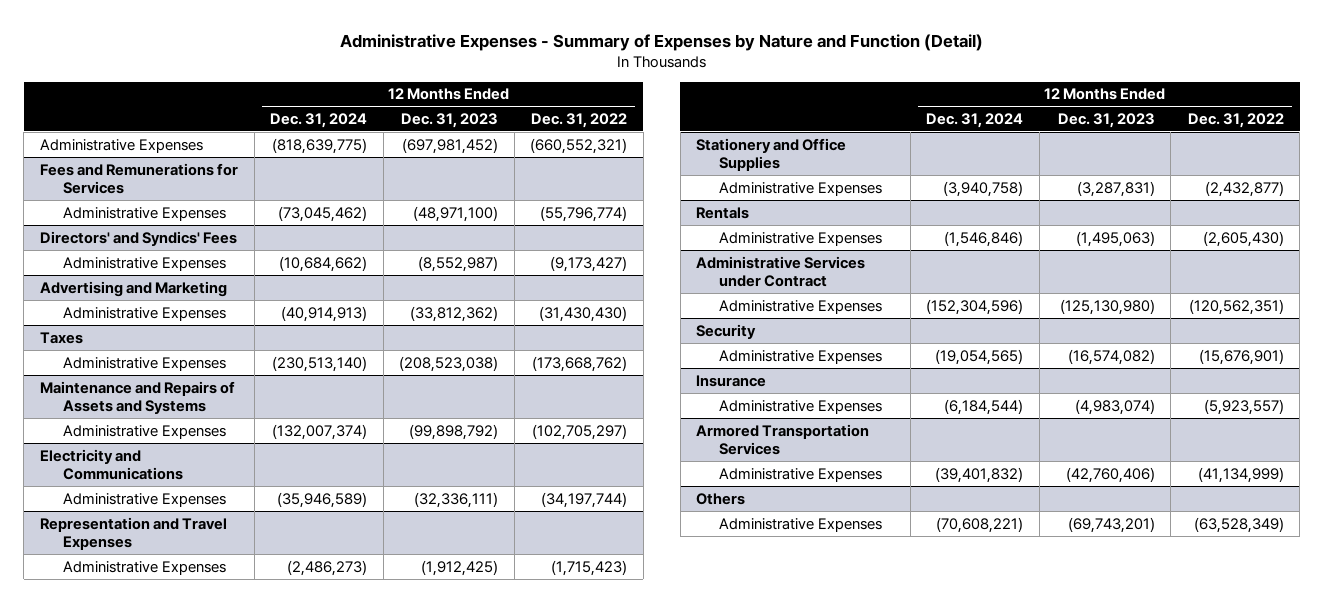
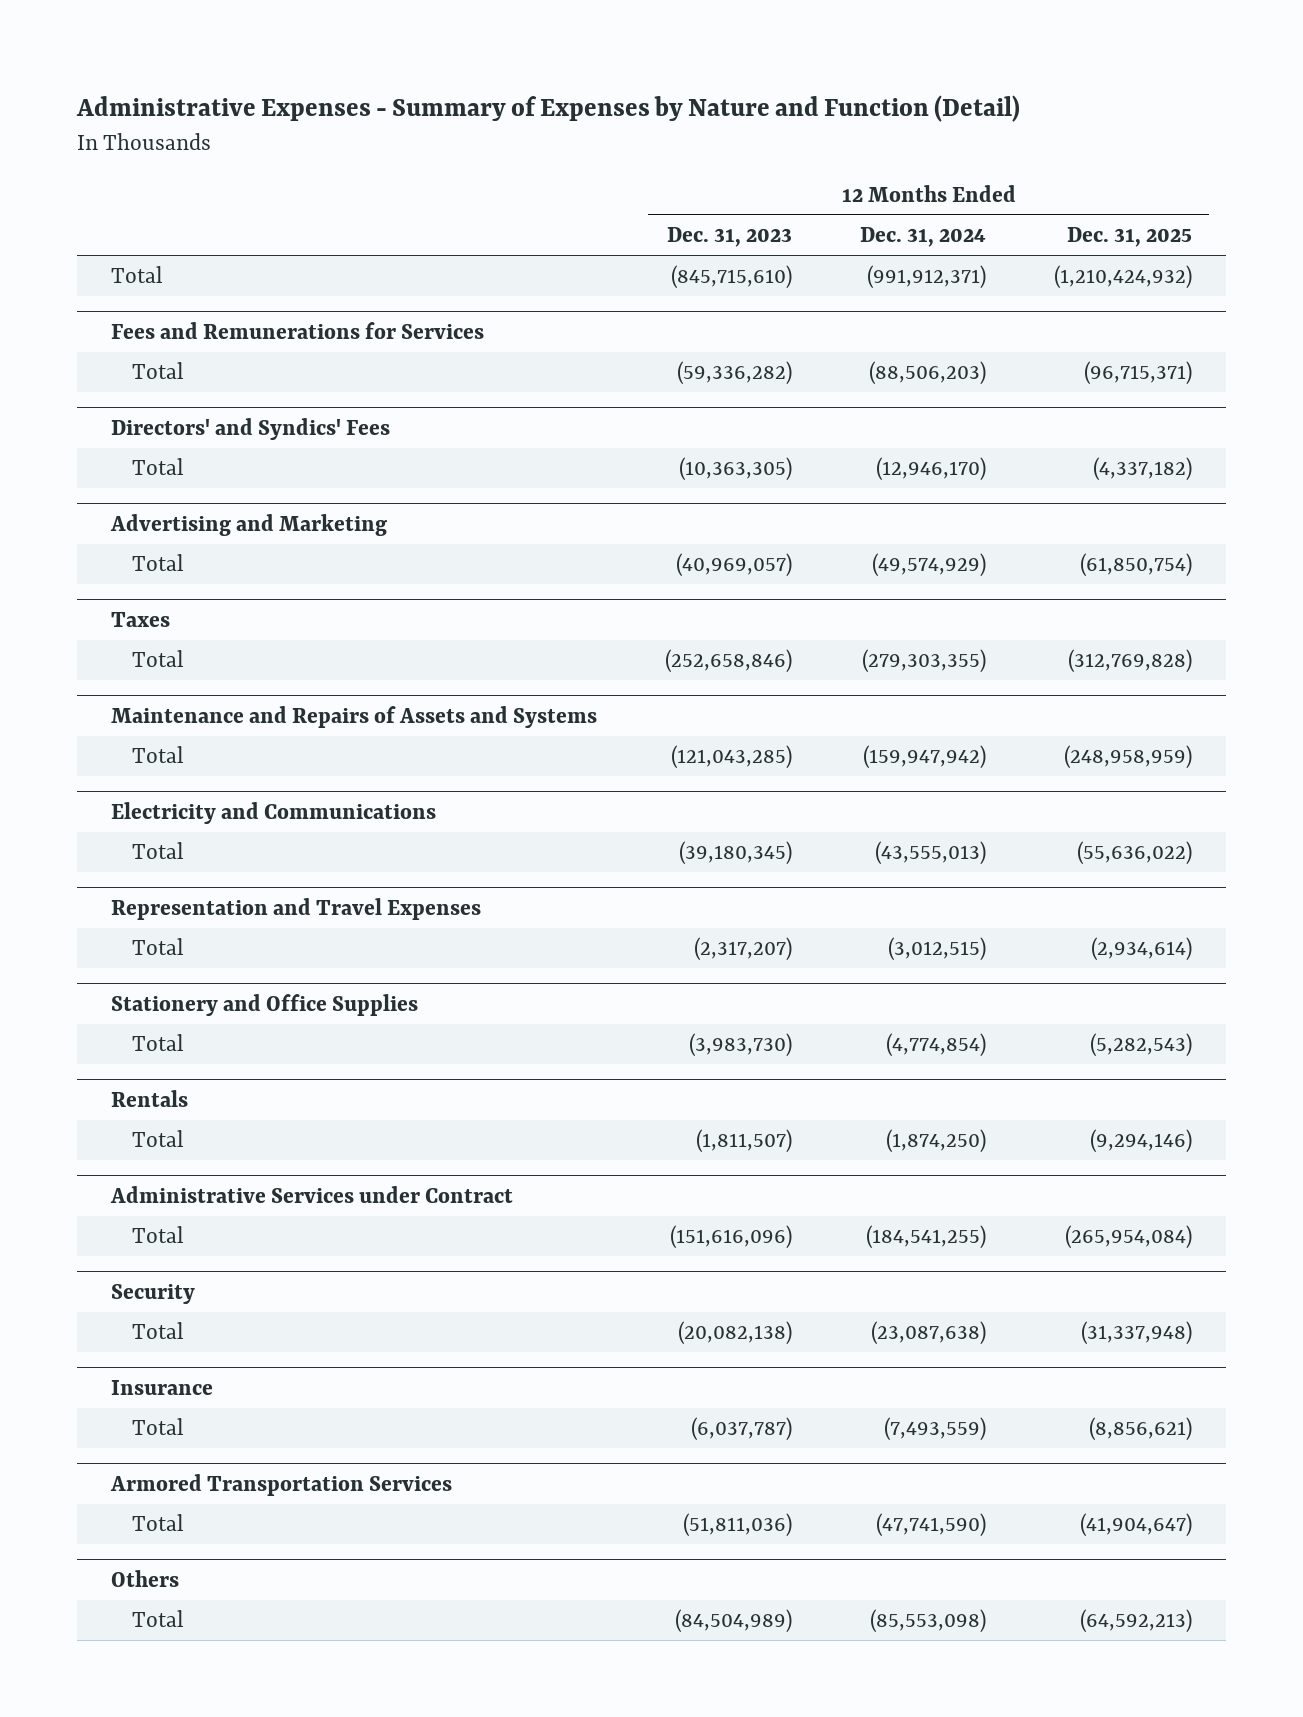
- | 12 Months Ended Dec. 31, 2024 | 12 Months Ended Dec. 31, 2023 | 12 Months Ended Dec. 31, 2022
+ | 12 Months Ended Dec. 31, 2023 | 12 Months Ended Dec. 31, 2024 | 12 Months Ended Dec. 31, 2025
- Administrative Expenses | (818,639,775) | (697,981,452) | (660,552,321)
+ Total | (845,715,610) | (991,912,371) | (1,210,424,932)
@ Fees and Remunerations for Services
- Administrative Expenses | (73,045,462) | (48,971,100) | (55,796,774)
+ Total | (59,336,282) | (88,506,203) | (96,715,371)
@ Directors' and Syndics' Fees
- Administrative Expenses | (10,684,662) | (8,552,987) | (9,173,427)
+ Total | (10,363,305) | (12,946,170) | (4,337,182)
@ Advertising and Marketing
- Administrative Expenses | (40,914,913) | (33,812,362) | (31,430,430)
+ Total | (40,969,057) | (49,574,929) | (61,850,754)
@ Taxes
- Administrative Expenses | (230,513,140) | (208,523,038) | (173,668,762)
+ Total | (252,658,846) | (279,303,355) | (312,769,828)
@ Maintenance and Repairs of Assets and Systems
- Administrative Expenses | (132,007,374) | (99,898,792) | (102,705,297)
+ Total | (121,043,285) | (159,947,942) | (248,958,959)
@ Electricity and Communications
- Administrative Expenses | (35,946,589) | (32,336,111) | (34,197,744)
+ Total | (39,180,345) | (43,555,013) | (55,636,022)
@ Representation and Travel Expenses
- Administrative Expenses | (2,486,273) | (1,912,425) | (1,715,423)
+ Total | (2,317,207) | (3,012,515) | (2,934,614)
@ Stationery and Office Supplies
- Administrative Expenses | (3,940,758) | (3,287,831) | (2,432,877)
+ Total | (3,983,730) | (4,774,854) | (5,282,543)
@ Rentals
- Administrative Expenses | (1,546,846) | (1,495,063) | (2,605,430)
+ Total | (1,811,507) | (1,874,250) | (9,294,146)
@ Administrative Services under Contract
- Administrative Expenses | (152,304,596) | (125,130,980) | (120,562,351)
+ Total | (151,616,096) | (184,541,255) | (265,954,084)
@ Security
- Administrative Expenses | (19,054,565) | (16,574,082) | (15,676,901)
+ Total | (20,082,138) | (23,087,638) | (31,337,948)
@ Insurance
- Administrative Expenses | (6,184,544) | (4,983,074) | (5,923,557)
+ Total | (6,037,787) | (7,493,559) | (8,856,621)
@ Armored Transportation Services
- Administrative Expenses | (39,401,832) | (42,760,406) | (41,134,999)
+ Total | (51,811,036) | (47,741,590) | (41,904,647)
@ Others
- Administrative Expenses | (70,608,221) | (69,743,201) | (63,528,349)
+ Total | (84,504,989) | (85,553,098) | (64,592,213)

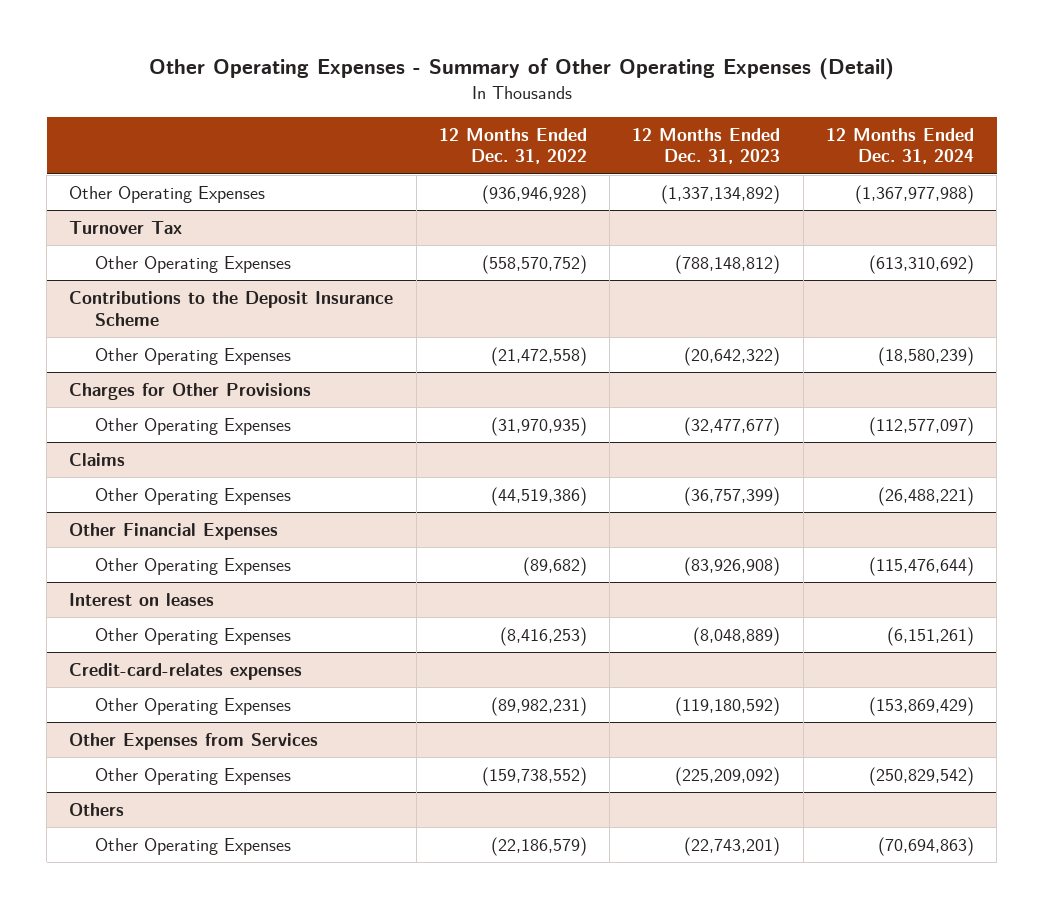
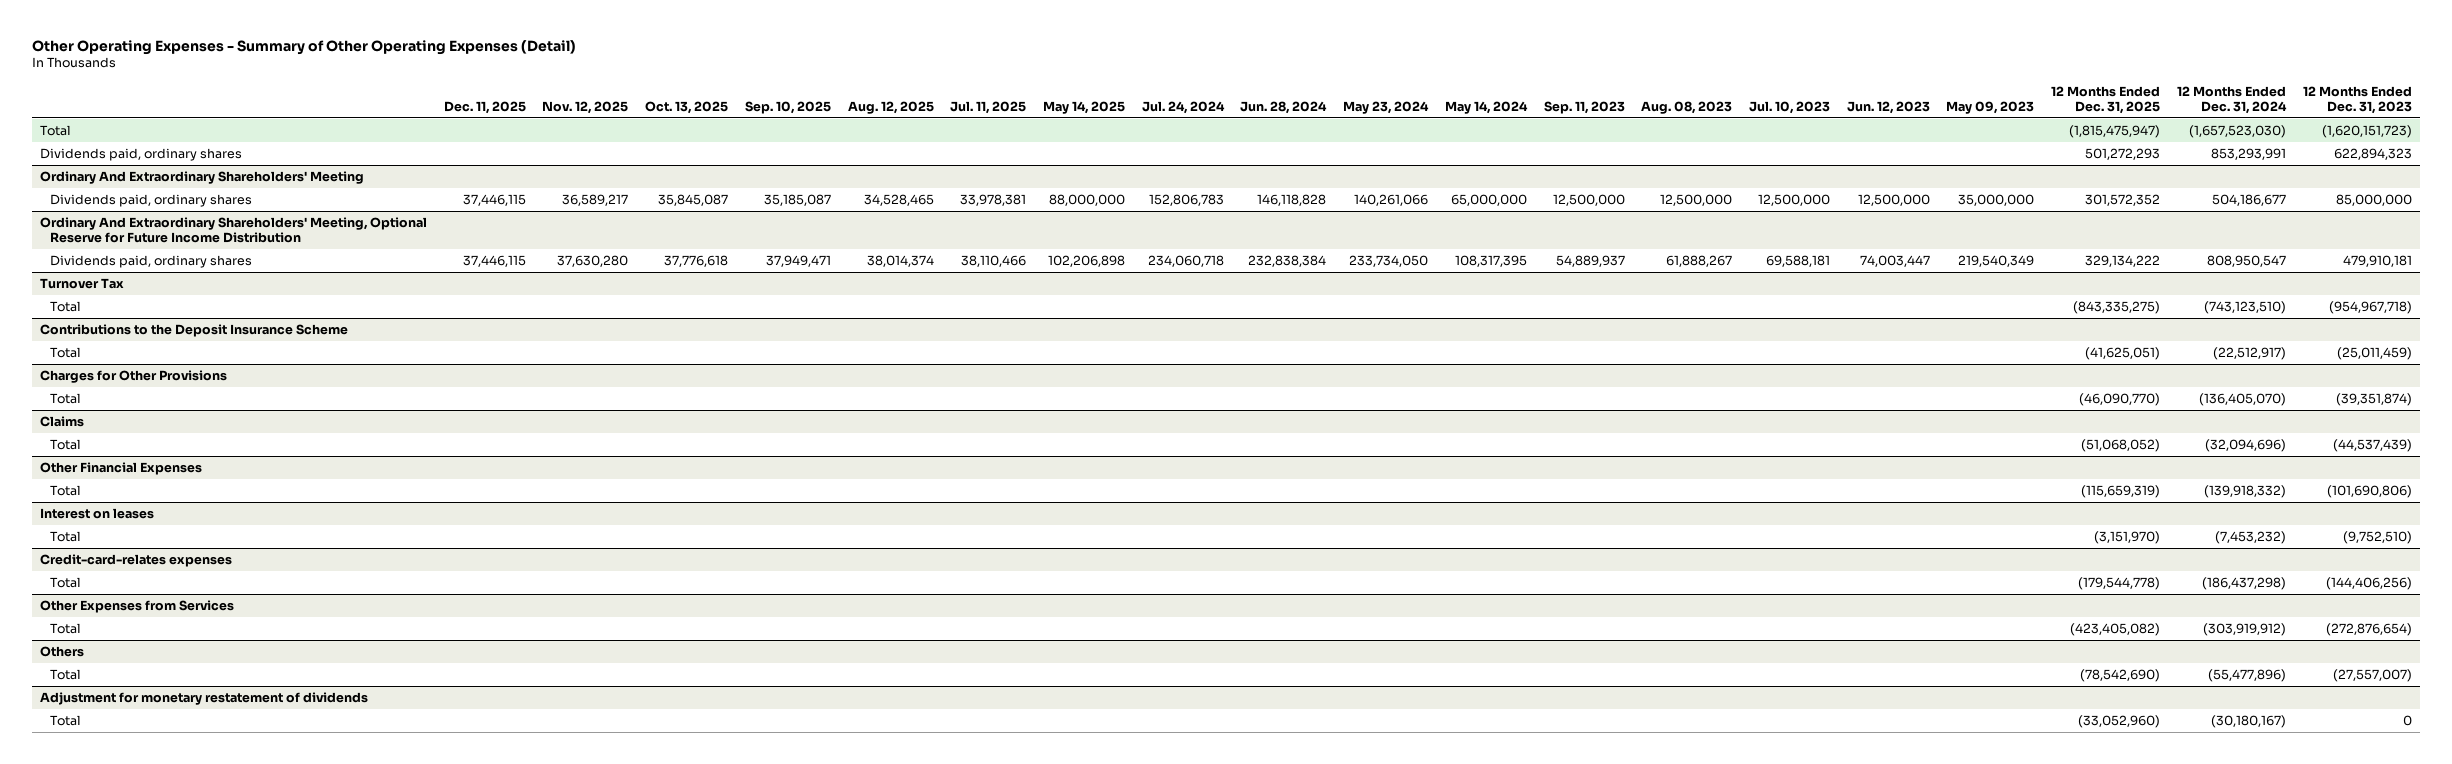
- | 12 Months Ended Dec. 31, 2022 | 12 Months Ended Dec. 31, 2023 | 12 Months Ended Dec. 31, 2024
+ | Dec. 11, 2025 | Nov. 12, 2025 | Oct. 13, 2025 | Sep. 10, 2025 | Aug. 12, 2025 | Jul. 11, 2025 | May 14, 2025 | Jul. 24, 2024 | Jun. 28, 2024 | May 23, 2024 | May 14, 2024 | Sep. 11, 2023 | Aug. 08, 2023 | Jul. 10, 2023 | Jun. 12, 2023 | May 09, 2023 | 12 Months Ended Dec. 31, 2025 | 12 Months Ended Dec. 31, 2024 | 12 Months Ended Dec. 31, 2023
- Other Operating Expenses | (936,946,928) | (1,337,134,892) | (1,367,977,988)
+ Total | | | | | | | | | | | | | | | | | (1,815,475,947) | (1,657,523,030) | (1,620,151,723)
+ Dividends paid, ordinary shares | | | | | | | | | | | | | | | | | 501,272,293 | 853,293,991 | 622,894,323
+ Ordinary And Extraordinary Shareholders' Meeting
+ Dividends paid, ordinary shares | 37,446,115 | 36,589,217 | 35,845,087 | 35,185,087 | 34,528,465 | 33,978,381 | 88,000,000 | 152,806,783 | 146,118,828 | 140,261,066 | 65,000,000 | 12,500,000 | 12,500,000 | 12,500,000 | 12,500,000 | 35,000,000 | 301,572,352 | 504,186,677 | 85,000,000
+ Ordinary And Extraordinary Shareholders' Meeting, Optional Reserve for Future Income Distribution
+ Dividends paid, ordinary shares | 37,446,115 | 37,630,280 | 37,776,618 | 37,949,471 | 38,014,374 | 38,110,466 | 102,206,898 | 234,060,718 | 232,838,384 | 233,734,050 | 108,317,395 | 54,889,937 | 61,888,267 | 69,588,181 | 74,003,447 | 219,540,349 | 329,134,222 | 808,950,547 | 479,910,181
@ Turnover Tax
- Other Operating Expenses | (558,570,752) | (788,148,812) | (613,310,692)
+ Total | | | | | | | | | | | | | | | | | (843,335,275) | (743,123,510) | (954,967,718)
@ Contributions to the Deposit Insurance Scheme
- Other Operating Expenses | (21,472,558) | (20,642,322) | (18,580,239)
+ Total | | | | | | | | | | | | | | | | | (41,625,051) | (22,512,917) | (25,011,459)
@ Charges for Other Provisions
- Other Operating Expenses | (31,970,935) | (32,477,677) | (112,577,097)
+ Total | | | | | | | | | | | | | | | | | (46,090,770) | (136,405,070) | (39,351,874)
@ Claims
- Other Operating Expenses | (44,519,386) | (36,757,399) | (26,488,221)
+ Total | | | | | | | | | | | | | | | | | (51,068,052) | (32,094,696) | (44,537,439)
@ Other Financial Expenses
- Other Operating Expenses | (89,682) | (83,926,908) | (115,476,644)
+ Total | | | | | | | | | | | | | | | | | (115,659,319) | (139,918,332) | (101,690,806)
@ Interest on leases
- Other Operating Expenses | (8,416,253) | (8,048,889) | (6,151,261)
+ Total | | | | | | | | | | | | | | | | | (3,151,970) | (7,453,232) | (9,752,510)
@ Credit-card-relates expenses
- Other Operating Expenses | (89,982,231) | (119,180,592) | (153,869,429)
+ Total | | | | | | | | | | | | | | | | | (179,544,778) | (186,437,298) | (144,406,256)
@ Other Expenses from Services
- Other Operating Expenses | (159,738,552) | (225,209,092) | (250,829,542)
+ Total | | | | | | | | | | | | | | | | | (423,405,082) | (303,919,912) | (272,876,654)
@ Others
- Other Operating Expenses | (22,186,579) | (22,743,201) | (70,694,863)
+ Total | | | | | | | | | | | | | | | | | (78,542,690) | (55,477,896) | (27,557,007)
+ Adjustment for monetary restatement of dividends
+ Total | | | | | | | | | | | | | | | | | (33,052,960) | (30,180,167) | 0

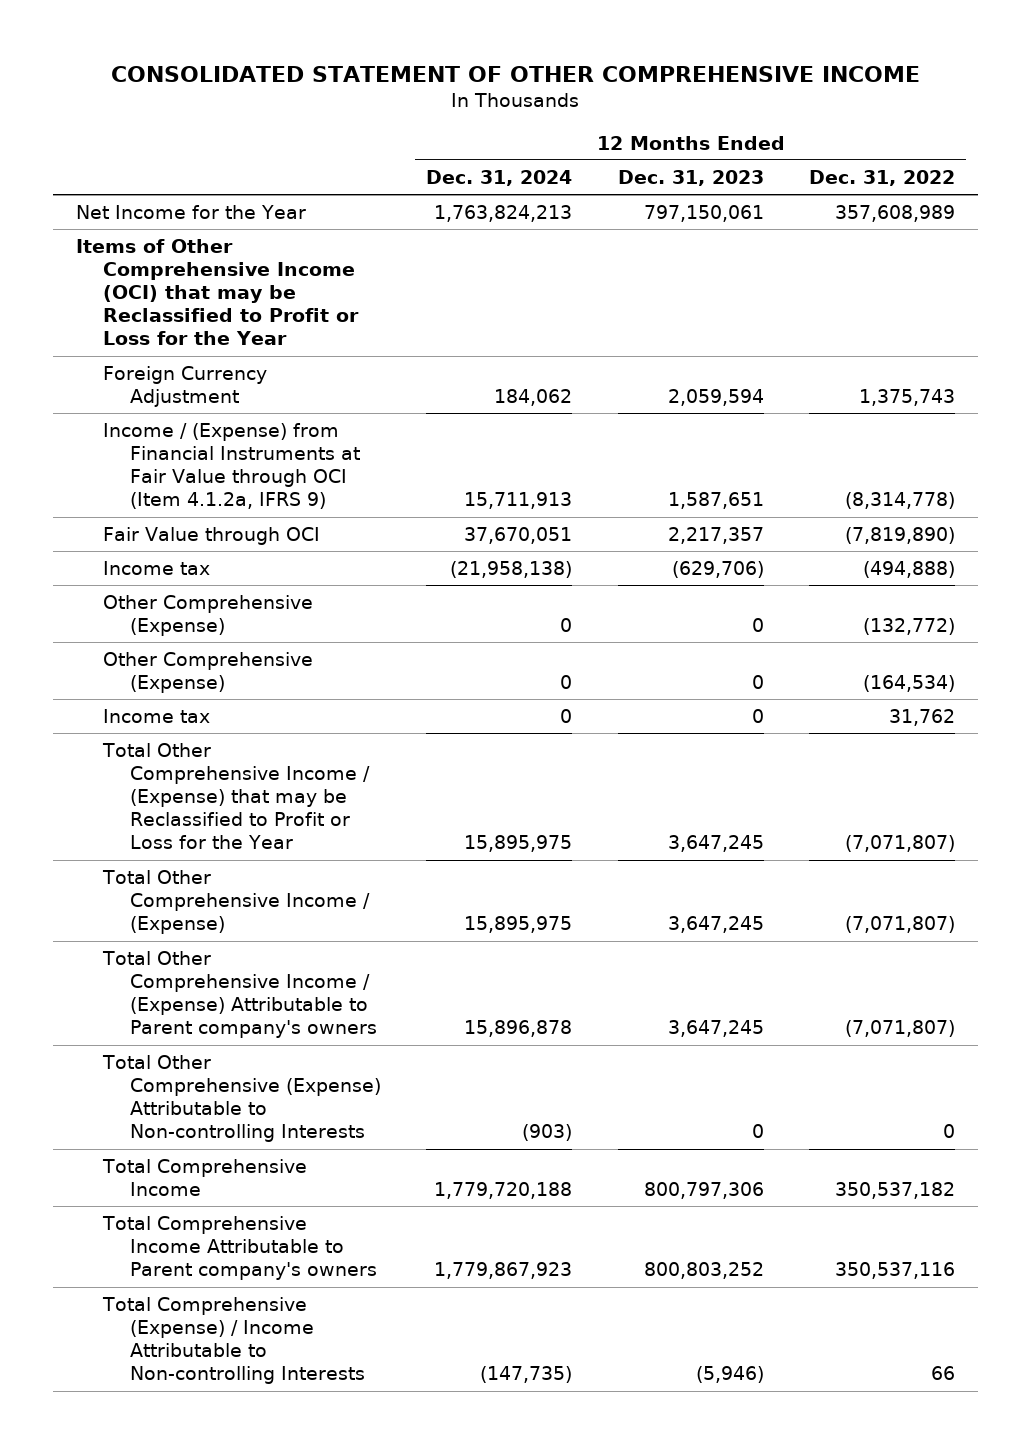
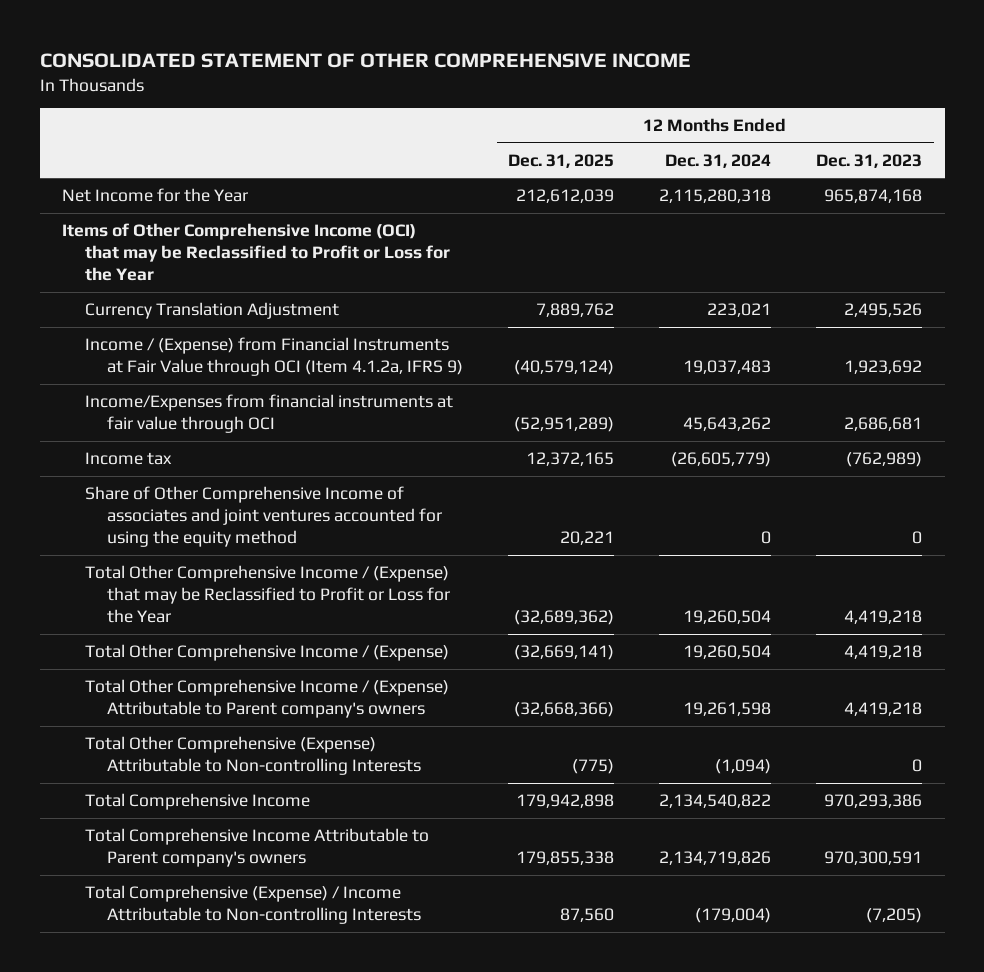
- | 12 Months Ended Dec. 31, 2024 | 12 Months Ended Dec. 31, 2023 | 12 Months Ended Dec. 31, 2022
+ | 12 Months Ended Dec. 31, 2025 | 12 Months Ended Dec. 31, 2024 | 12 Months Ended Dec. 31, 2023
- Net Income for the Year | 1,763,824,213 | 797,150,061 | 357,608,989
+ Net Income for the Year | 212,612,039 | 2,115,280,318 | 965,874,168
- Foreign Currency Adjustment | 184,062 | 2,059,594 | 1,375,743
- Income / (Expense) from Financial Instruments at Fair Value through OCI (Item 4.1.2a, IFRS 9) | 15,711,913 | 1,587,651 | (8,314,778)
- Fair Value through OCI | 37,670,051 | 2,217,357 | (7,819,890)
- Income tax | (21,958,138) | (629,706) | (494,888)
- Other Comprehensive (Expense) | 0 | 0 | (132,772)
- Other Comprehensive (Expense) | 0 | 0 | (164,534)
- Income tax | 0 | 0 | 31,762
- Total Other Comprehensive Income / (Expense) that may be Reclassified to Profit or Loss for the Year | 15,895,975 | 3,647,245 | (7,071,807)
- Total Other Comprehensive Income / (Expense) | 15,895,975 | 3,647,245 | (7,071,807)
- Total Other Comprehensive Income / (Expense) Attributable to Parent company's owners | 15,896,878 | 3,647,245 | (7,071,807)
- Total Other Comprehensive (Expense) Attributable to Non-controlling Interests | (903) | 0 | 0
- Total Comprehensive Income | 1,779,720,188 | 800,797,306 | 350,537,182
- Total Comprehensive Income Attributable to Parent company's owners | 1,779,867,923 | 800,803,252 | 350,537,116
- Total Comprehensive (Expense) / Income Attributable to Non-controlling Interests | (147,735) | (5,946) | 66
+ Currency Translation Adjustment | 7,889,762 | 223,021 | 2,495,526
+ Income / (Expense) from Financial Instruments at Fair Value through OCI (Item 4.1.2a, IFRS 9) | (40,579,124) | 19,037,483 | 1,923,692
+ Income/Expenses from financial instruments at fair value through OCI | (52,951,289) | 45,643,262 | 2,686,681
+ Income tax | 12,372,165 | (26,605,779) | (762,989)
+ Share of Other Comprehensive Income of associates and joint ventures accounted for using the equity method | 20,221 | 0 | 0
+ Total Other Comprehensive Income / (Expense) that may be Reclassified to Profit or Loss for the Year | (32,689,362) | 19,260,504 | 4,419,218
+ Total Other Comprehensive Income / (Expense) | (32,669,141) | 19,260,504 | 4,419,218
+ Total Other Comprehensive Income / (Expense) Attributable to Parent company's owners | (32,668,366) | 19,261,598 | 4,419,218
+ Total Other Comprehensive (Expense) Attributable to Non-controlling Interests | (775) | (1,094) | 0
+ Total Comprehensive Income | 179,942,898 | 2,134,540,822 | 970,293,386
+ Total Comprehensive Income Attributable to Parent company's owners | 179,855,338 | 2,134,719,826 | 970,300,591
+ Total Comprehensive (Expense) / Income Attributable to Non-controlling Interests | 87,560 | (179,004) | (7,205)

